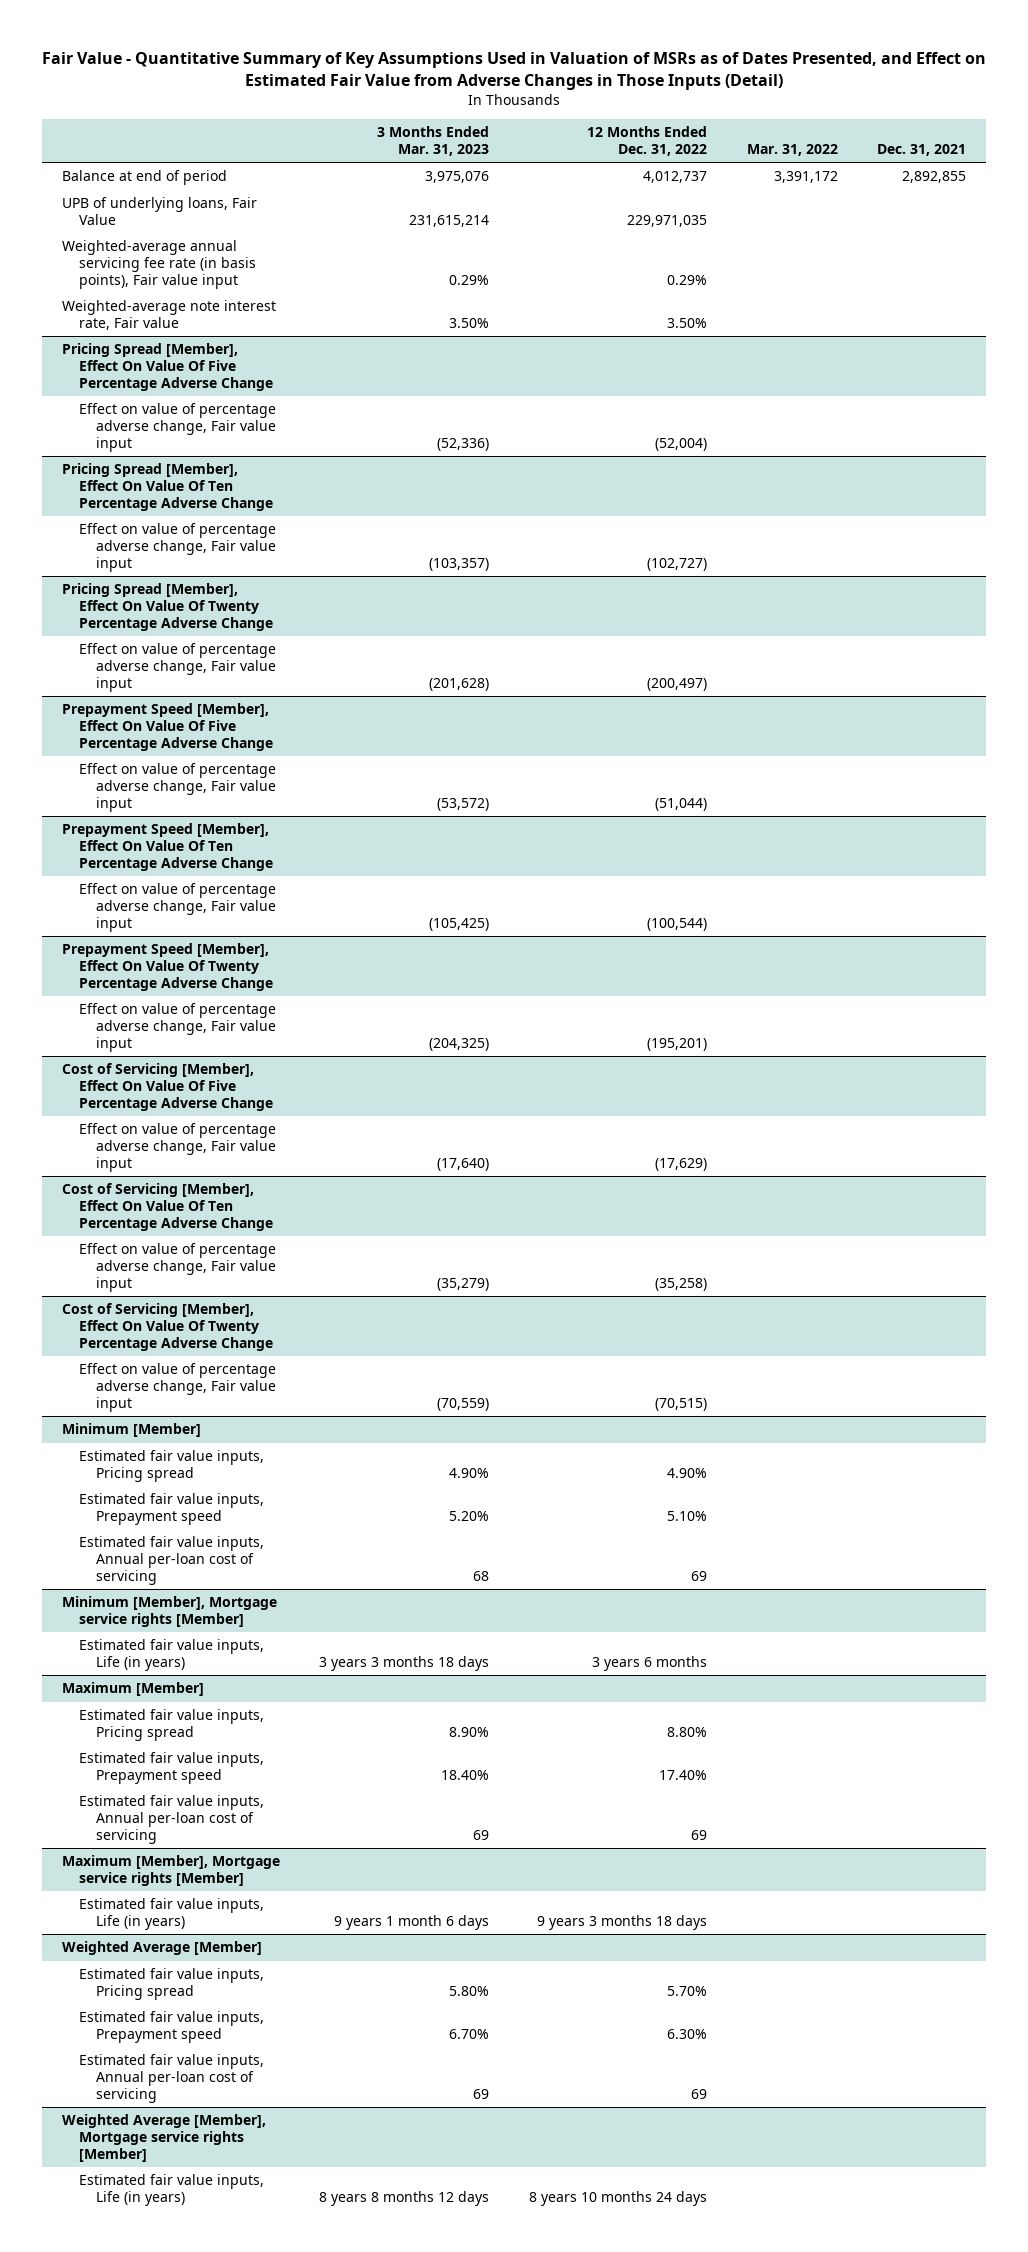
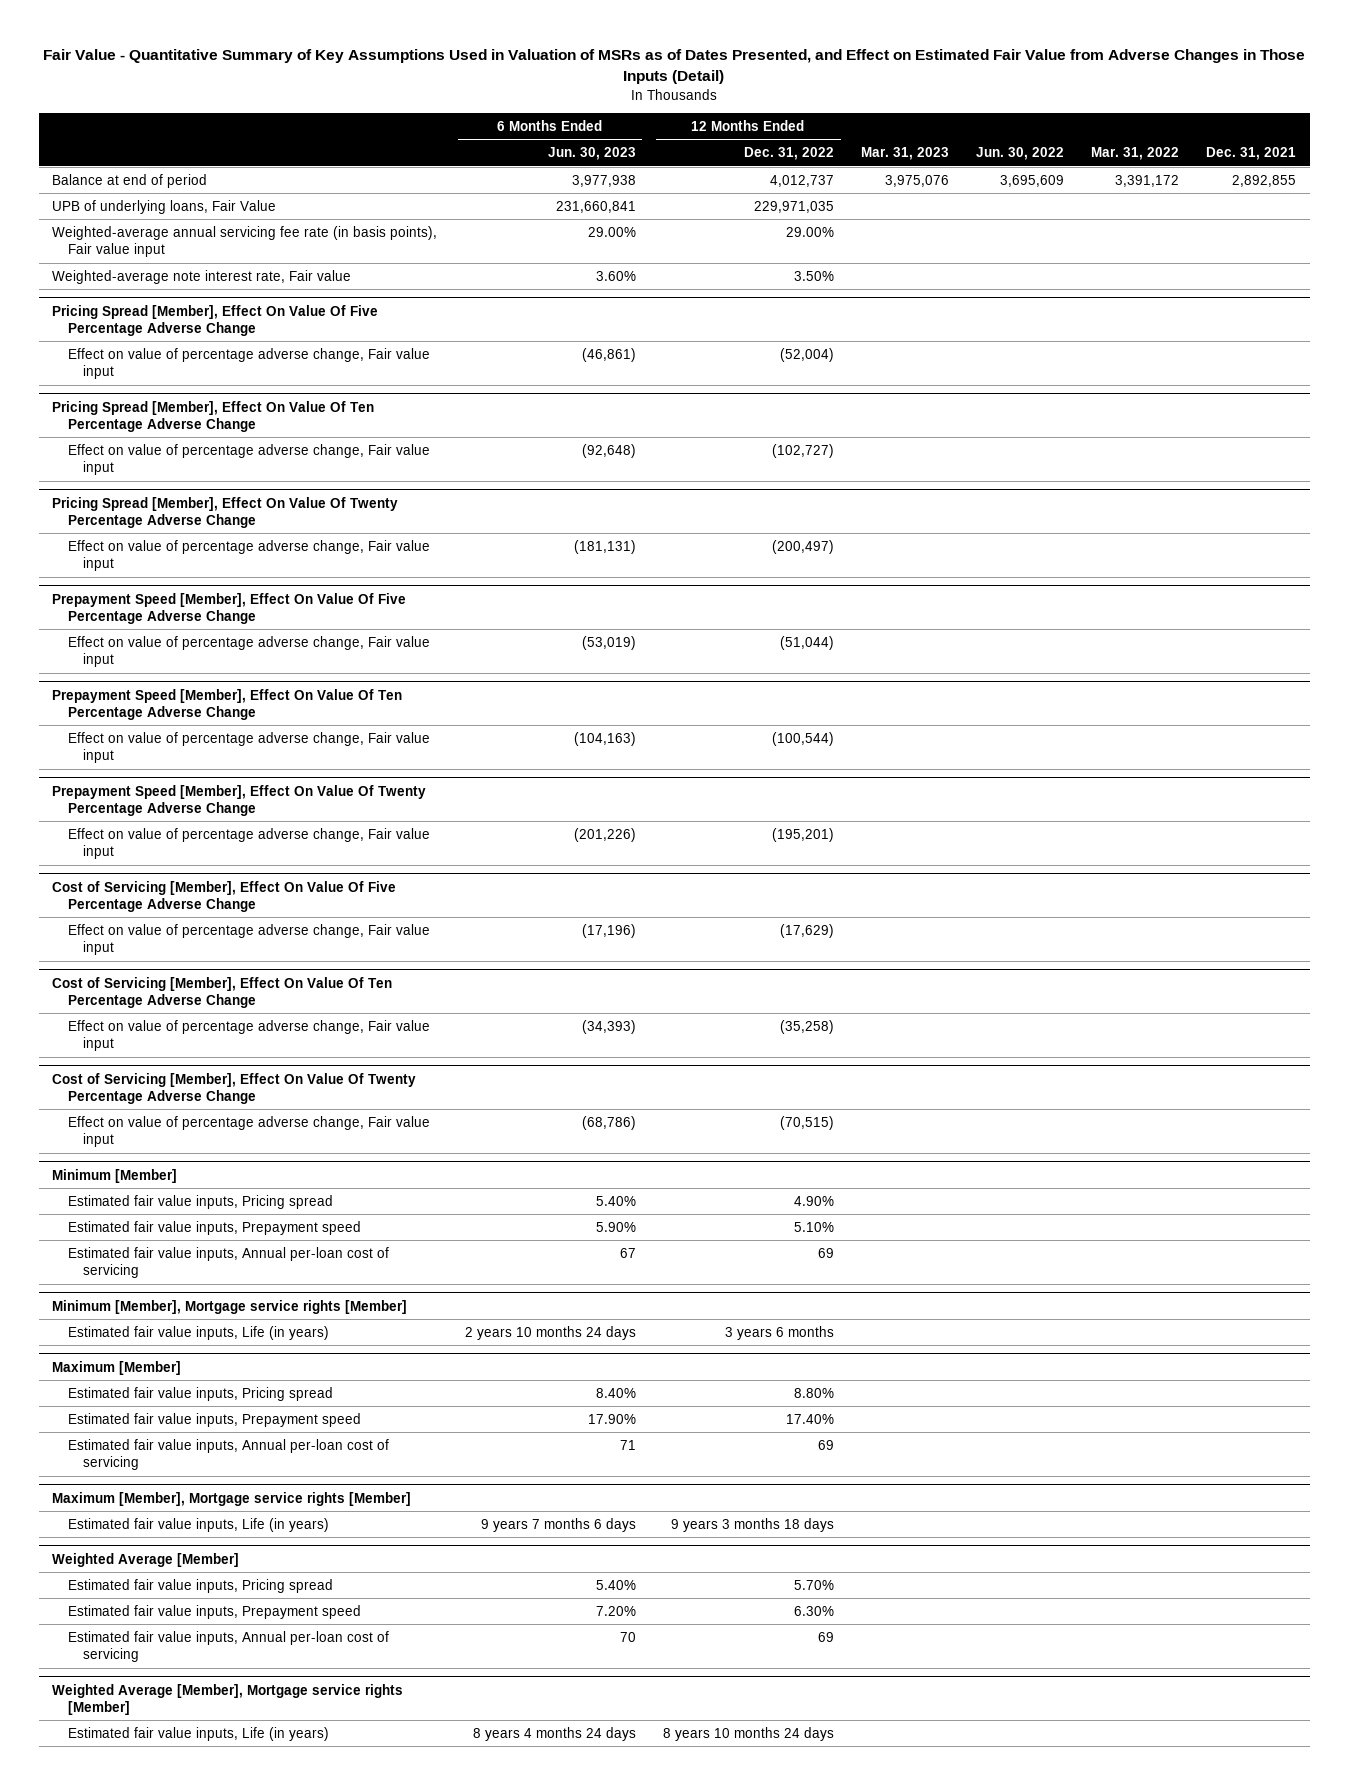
- | 3 Months Ended Mar. 31, 2023 | 12 Months Ended Dec. 31, 2022 | Mar. 31, 2022 | Dec. 31, 2021
+ | 6 Months Ended Jun. 30, 2023 | 12 Months Ended Dec. 31, 2022 | Mar. 31, 2023 | Jun. 30, 2022 | Mar. 31, 2022 | Dec. 31, 2021
- Weighted-average annual servicing fee rate (in basis points), Fair value input | 0.29% | 0.29% | |
+ Weighted-average annual servicing fee rate (in basis points), Fair value input | 29.00% | 29.00% | | | |

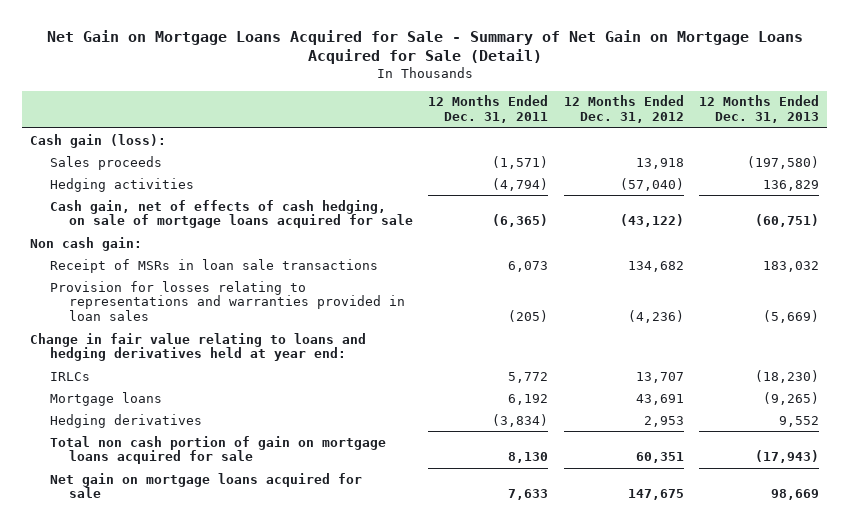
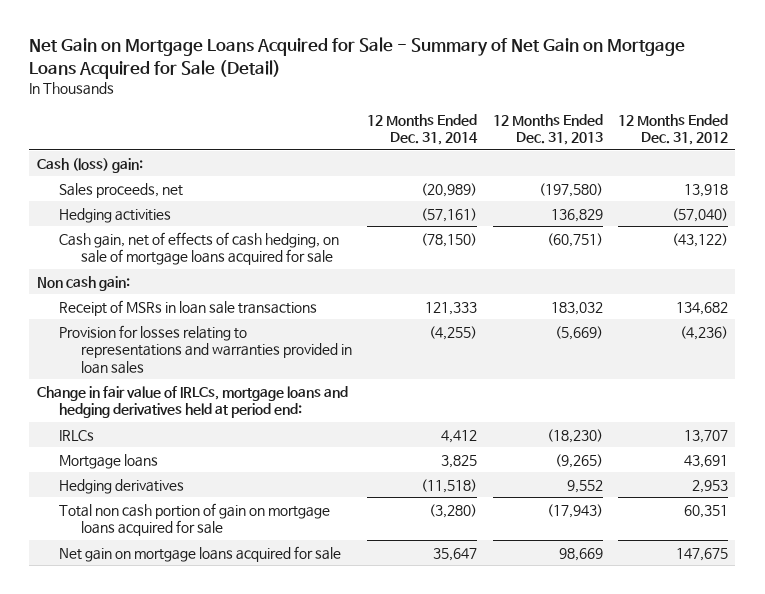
- | 12 Months Ended Dec. 31, 2011 | 12 Months Ended Dec. 31, 2012 | 12 Months Ended Dec. 31, 2013
+ | 12 Months Ended Dec. 31, 2014 | 12 Months Ended Dec. 31, 2013 | 12 Months Ended Dec. 31, 2012
- Cash gain (loss):
- Sales proceeds | (1,571) | 13,918 | (197,580)
+ Cash (loss) gain:
+ Sales proceeds, net | (20,989) | (197,580) | 13,918
- Change in fair value relating to loans and hedging derivatives held at year end:
+ Change in fair value of IRLCs, mortgage loans and hedging derivatives held at period end:

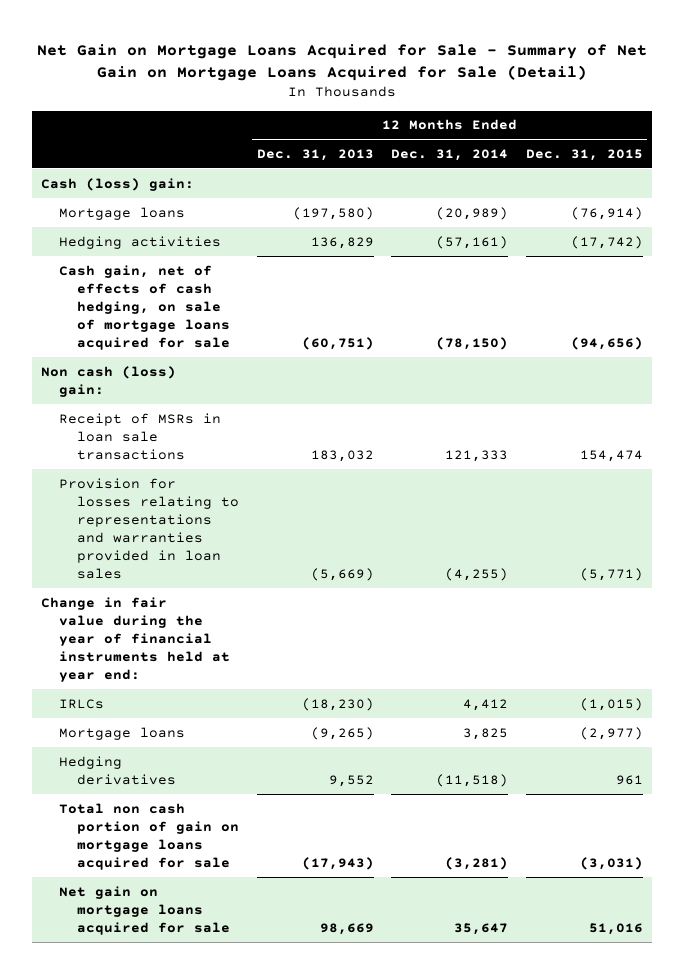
- | 12 Months Ended Dec. 31, 2014 | 12 Months Ended Dec. 31, 2013 | 12 Months Ended Dec. 31, 2012
+ | 12 Months Ended Dec. 31, 2013 | 12 Months Ended Dec. 31, 2014 | 12 Months Ended Dec. 31, 2015
- Sales proceeds, net | (20,989) | (197,580) | 13,918
+ Mortgage loans | (197,580) | (20,989) | (76,914)
- Non cash gain:
+ Non cash (loss) gain:
- Change in fair value of IRLCs, mortgage loans and hedging derivatives held at period end:
+ Change in fair value during the year of financial instruments held at year end:
- Total non cash portion of gain on mortgage loans acquired for sale | (3,280) | (17,943) | 60,351
+ Total non cash portion of gain on mortgage loans acquired for sale | (17,943) | (3,281) | (3,031)

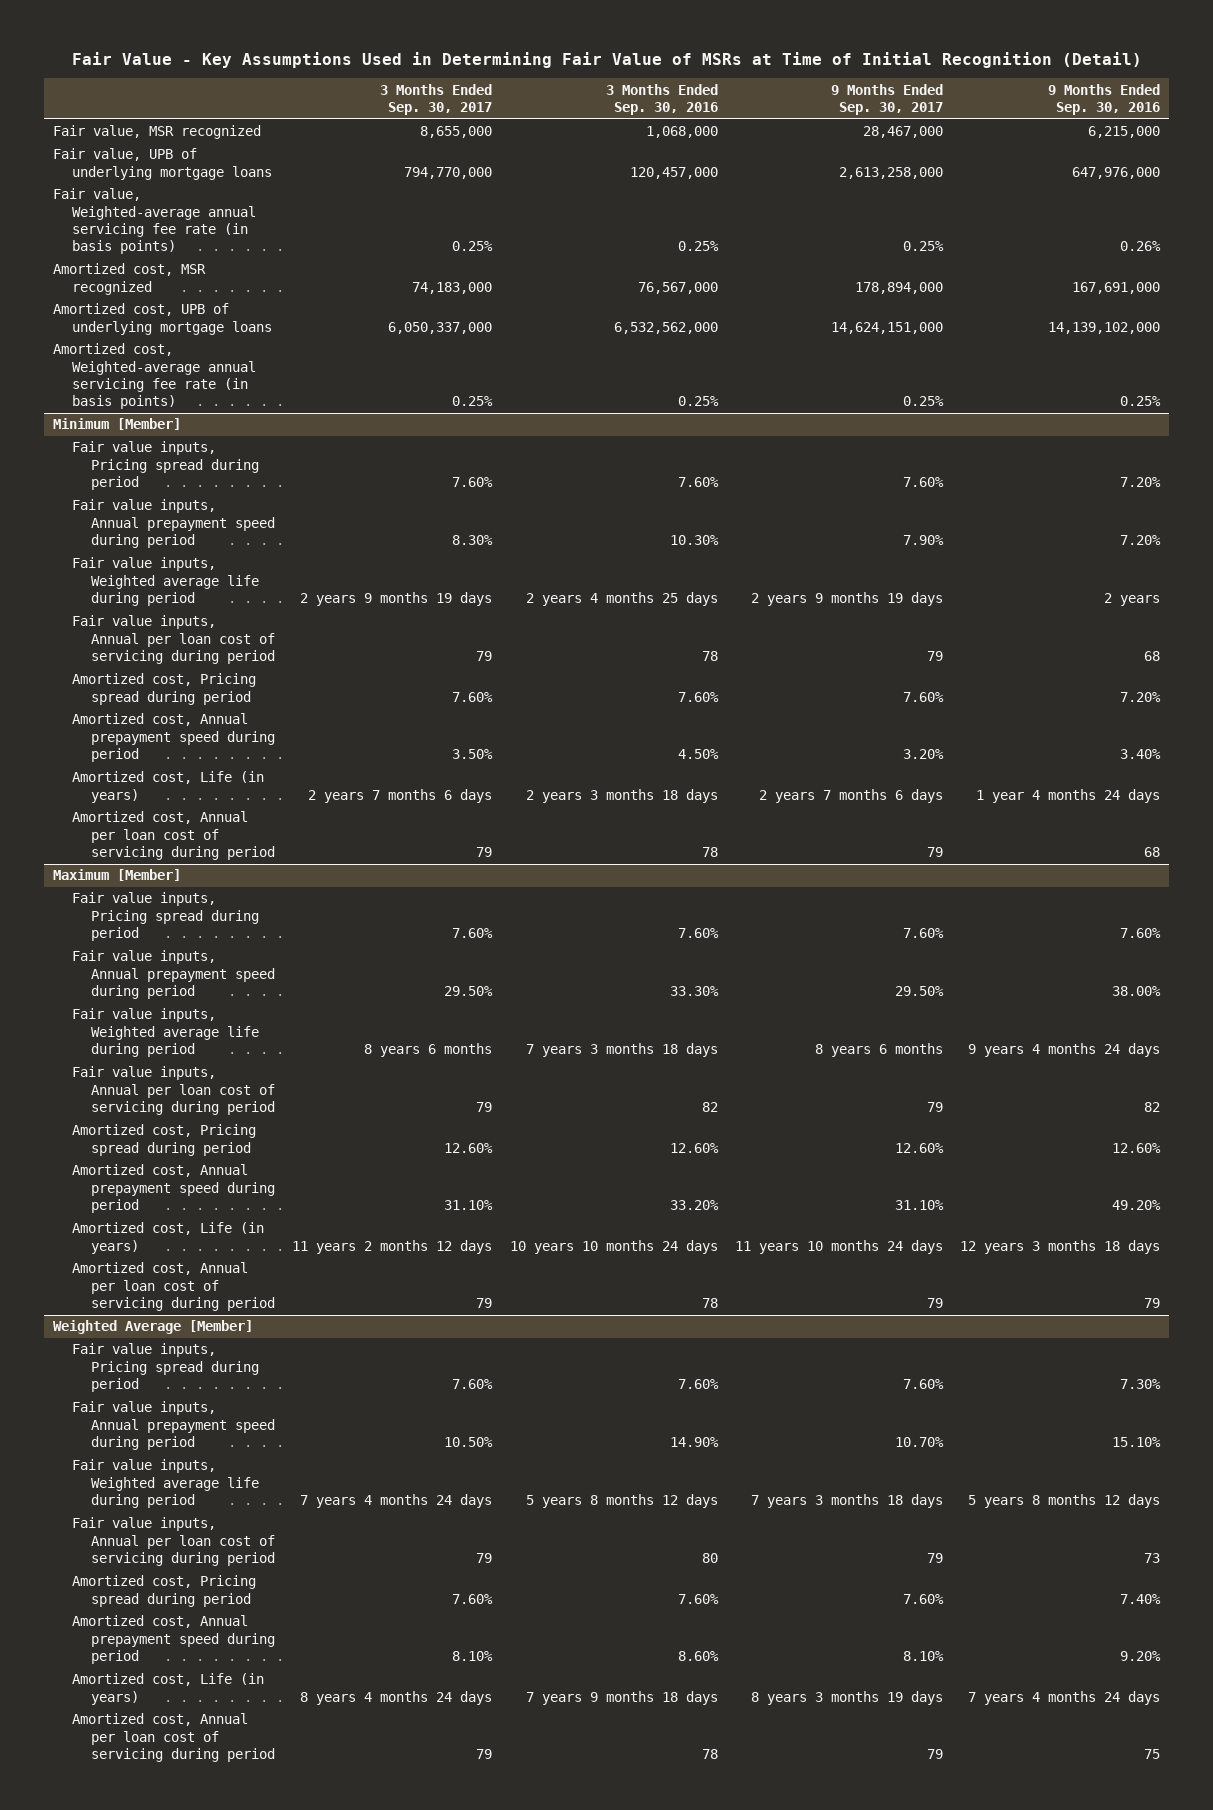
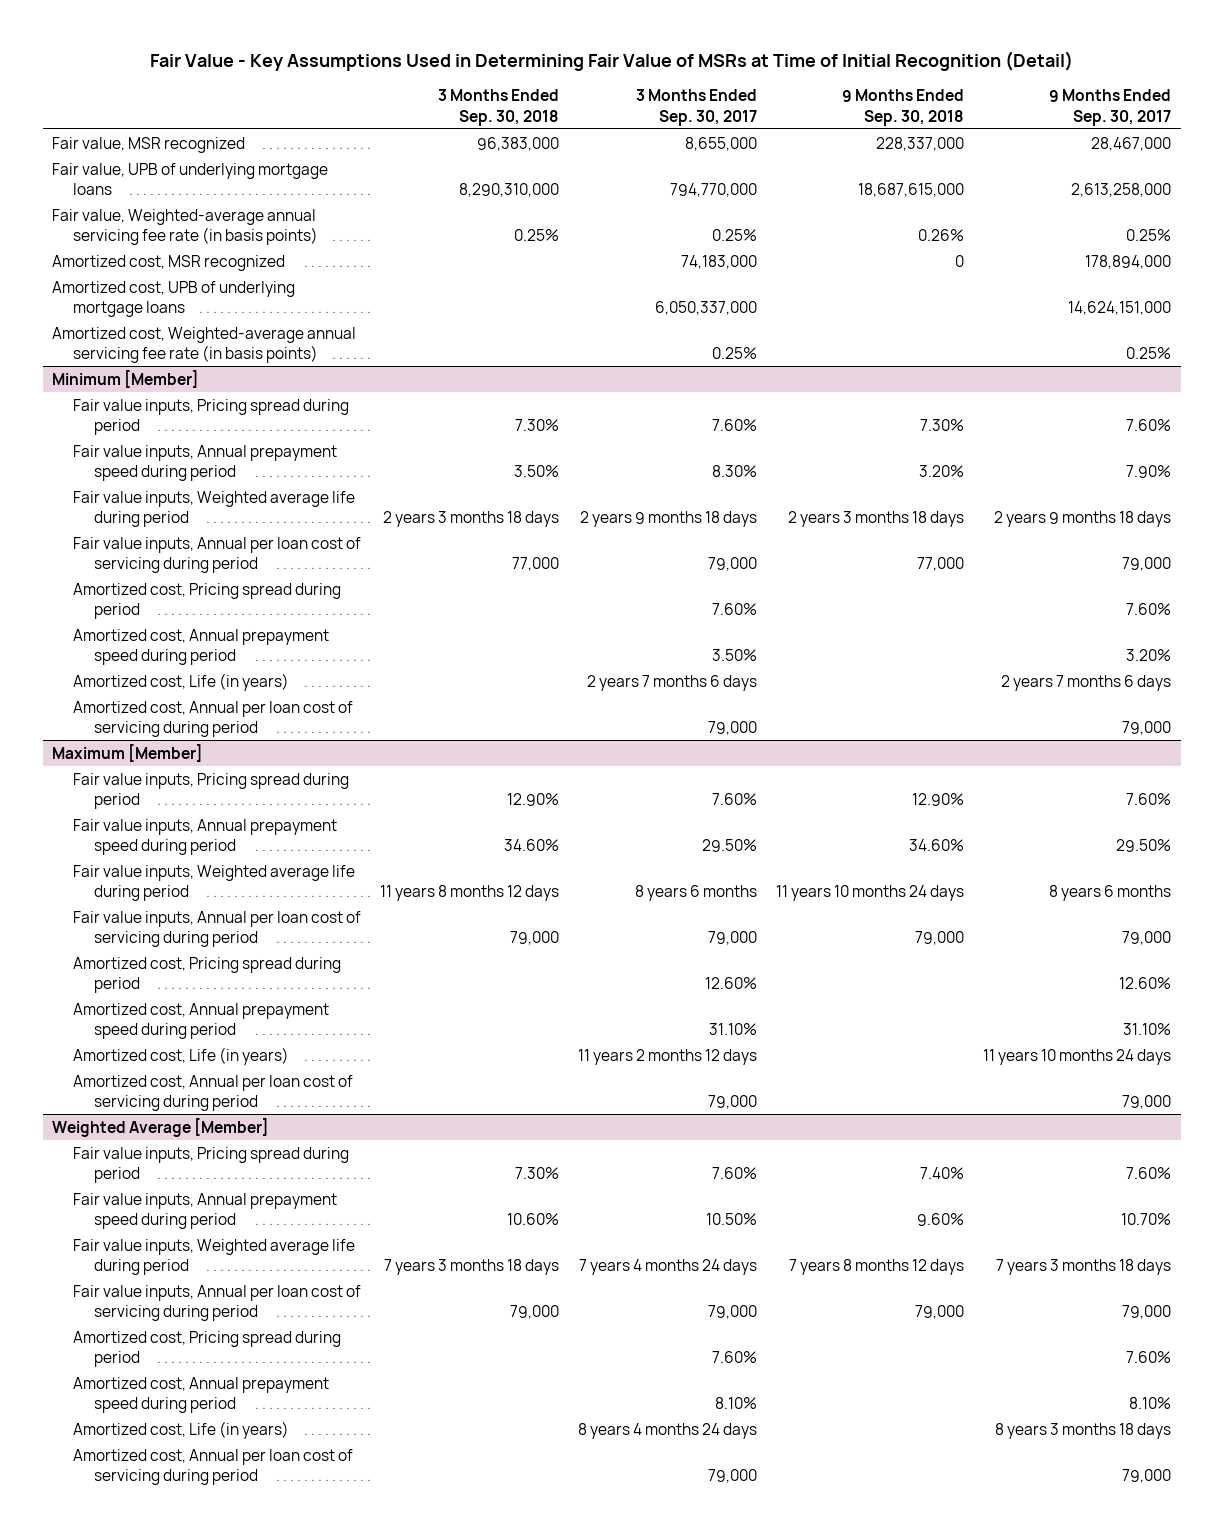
- | 3 Months Ended Sep. 30, 2017 | 3 Months Ended Sep. 30, 2016 | 9 Months Ended Sep. 30, 2017 | 9 Months Ended Sep. 30, 2016
+ | 3 Months Ended Sep. 30, 2018 | 3 Months Ended Sep. 30, 2017 | 9 Months Ended Sep. 30, 2018 | 9 Months Ended Sep. 30, 2017
@ Minimum [Member]
- Fair value inputs, Weighted average life during period | 2 years 9 months 19 days | 2 years 4 months 25 days | 2 years 9 months 19 days | 2 years
- Fair value inputs, Annual per loan cost of servicing during period | 79 | 78 | 79 | 68
+ Fair value inputs, Weighted average life during period | 2 years 3 months 18 days | 2 years 9 months 18 days | 2 years 3 months 18 days | 2 years 9 months 18 days
+ Fair value inputs, Annual per loan cost of servicing during period | 77,000 | 79,000 | 77,000 | 79,000
- Amortized cost, Annual per loan cost of servicing during period | 79 | 78 | 79 | 68
+ Amortized cost, Annual per loan cost of servicing during period | | 79,000 | | 79,000
@ Maximum [Member]
- Fair value inputs, Annual per loan cost of servicing during period | 79 | 82 | 79 | 82
+ Fair value inputs, Annual per loan cost of servicing during period | 79,000 | 79,000 | 79,000 | 79,000
- Amortized cost, Annual per loan cost of servicing during period | 79 | 78 | 79 | 79
+ Amortized cost, Annual per loan cost of servicing during period | | 79,000 | | 79,000
@ Weighted Average [Member]
- Fair value inputs, Annual per loan cost of servicing during period | 79 | 80 | 79 | 73
+ Fair value inputs, Annual per loan cost of servicing during period | 79,000 | 79,000 | 79,000 | 79,000
- Amortized cost, Life (in years) | 8 years 4 months 24 days | 7 years 9 months 18 days | 8 years 3 months 19 days | 7 years 4 months 24 days
- Amortized cost, Annual per loan cost of servicing during period | 79 | 78 | 79 | 75
+ Amortized cost, Life (in years) | | 8 years 4 months 24 days | | 8 years 3 months 18 days
+ Amortized cost, Annual per loan cost of servicing during period | | 79,000 | | 79,000

